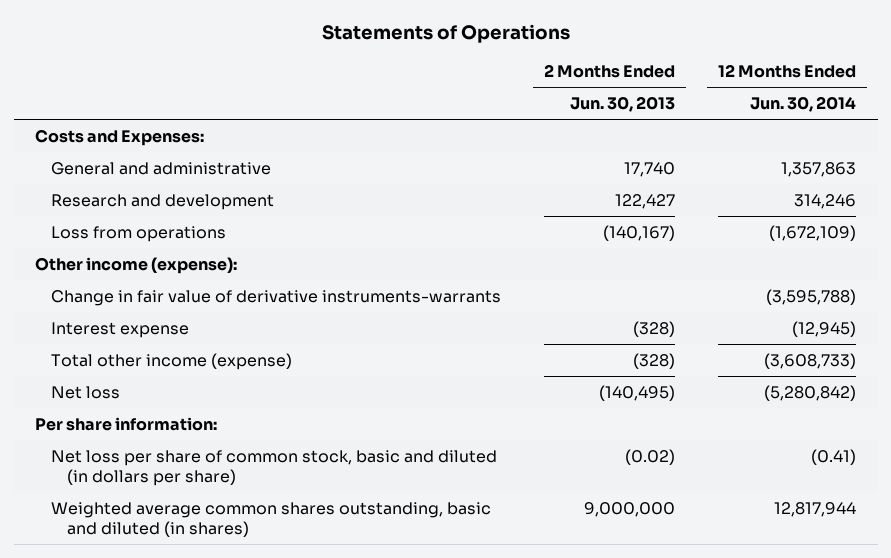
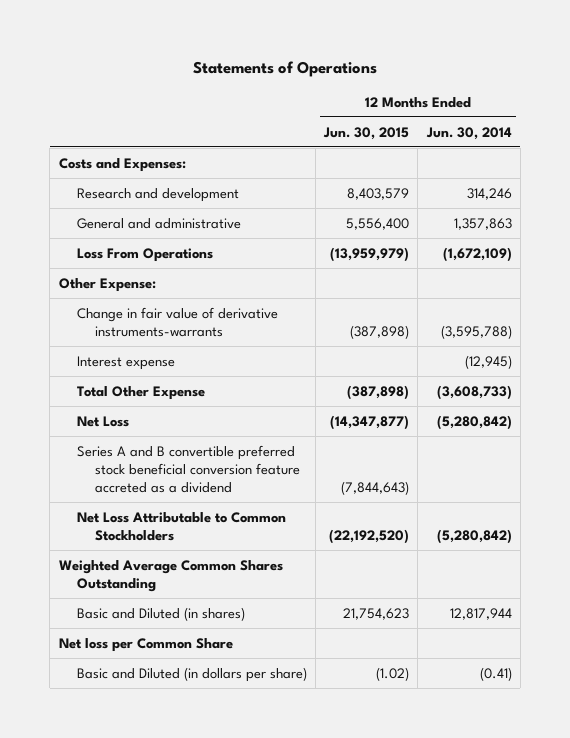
- | 2 Months Ended Jun. 30, 2013 | 12 Months Ended Jun. 30, 2014
+ | 12 Months Ended Jun. 30, 2015 | 12 Months Ended Jun. 30, 2014
- Loss from operations | (140,167) | (1,672,109)
- Other income (expense):
moved down: General and administrative | 5,556,400 | 1,357,863
+ Loss From Operations | (13,959,979) | (1,672,109)
+ Other Expense:
- Total other income (expense) | (328) | (3,608,733)
- Net loss | (140,495) | (5,280,842)
- Per share information:
- Net loss per share of common stock, basic and diluted (in dollars per share) | (0.02) | (0.41)
- Weighted average common shares outstanding, basic and diluted (in shares) | 9,000,000 | 12,817,944
+ Total Other Expense | (387,898) | (3,608,733)
+ Net Loss | (14,347,877) | (5,280,842)
+ Series A and B convertible preferred stock beneficial conversion feature accreted as a dividend | (7,844,643) |
+ Net Loss Attributable to Common Stockholders | (22,192,520) | (5,280,842)
+ Weighted Average Common Shares Outstanding
+ Basic and Diluted (in shares) | 21,754,623 | 12,817,944
+ Net loss per Common Share
+ Basic and Diluted (in dollars per share) | (1.02) | (0.41)

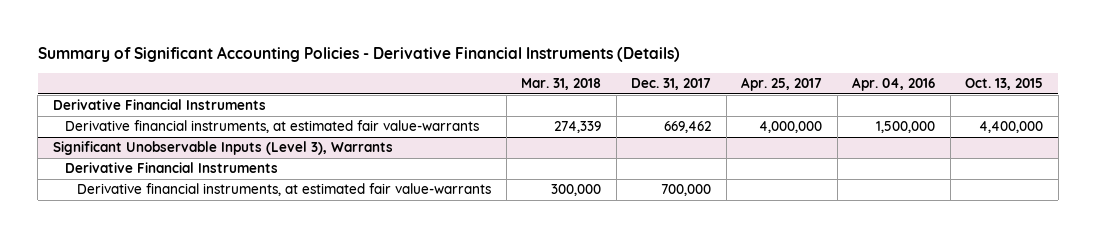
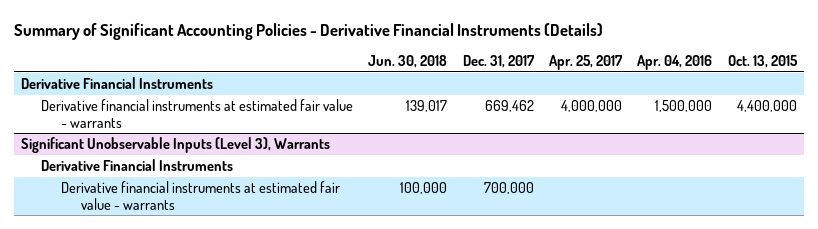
- | Mar. 31, 2018 | Dec. 31, 2017 | Apr. 25, 2017 | Apr. 04, 2016 | Oct. 13, 2015
+ | Jun. 30, 2018 | Dec. 31, 2017 | Apr. 25, 2017 | Apr. 04, 2016 | Oct. 13, 2015
- Derivative financial instruments, at estimated fair value-warrants | 274,339 | 669,462 | 4,000,000 | 1,500,000 | 4,400,000
+ Derivative financial instruments at estimated fair value - warrants | 139,017 | 669,462 | 4,000,000 | 1,500,000 | 4,400,000
@ Significant Unobservable Inputs (Level 3), Warrants
- Derivative financial instruments, at estimated fair value-warrants | 300,000 | 700,000 | | |
+ Derivative financial instruments at estimated fair value - warrants | 100,000 | 700,000 | | |

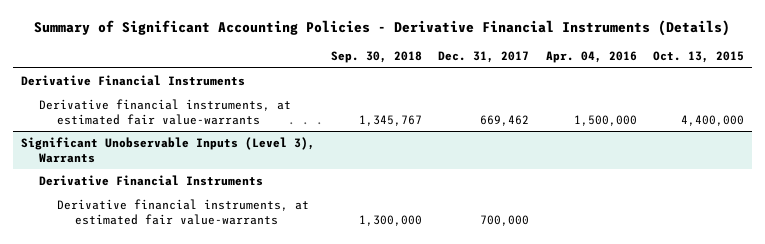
- | Jun. 30, 2018 | Dec. 31, 2017 | Apr. 25, 2017 | Apr. 04, 2016 | Oct. 13, 2015
+ | Sep. 30, 2018 | Dec. 31, 2017 | Apr. 04, 2016 | Oct. 13, 2015
- Derivative financial instruments at estimated fair value - warrants | 139,017 | 669,462 | 4,000,000 | 1,500,000 | 4,400,000
+ Derivative financial instruments, at estimated fair value-warrants | 1,345,767 | 669,462 | 1,500,000 | 4,400,000
@ Significant Unobservable Inputs (Level 3), Warrants
- Derivative financial instruments at estimated fair value - warrants | 100,000 | 700,000 | | |
+ Derivative financial instruments, at estimated fair value-warrants | 1,300,000 | 700,000 | |

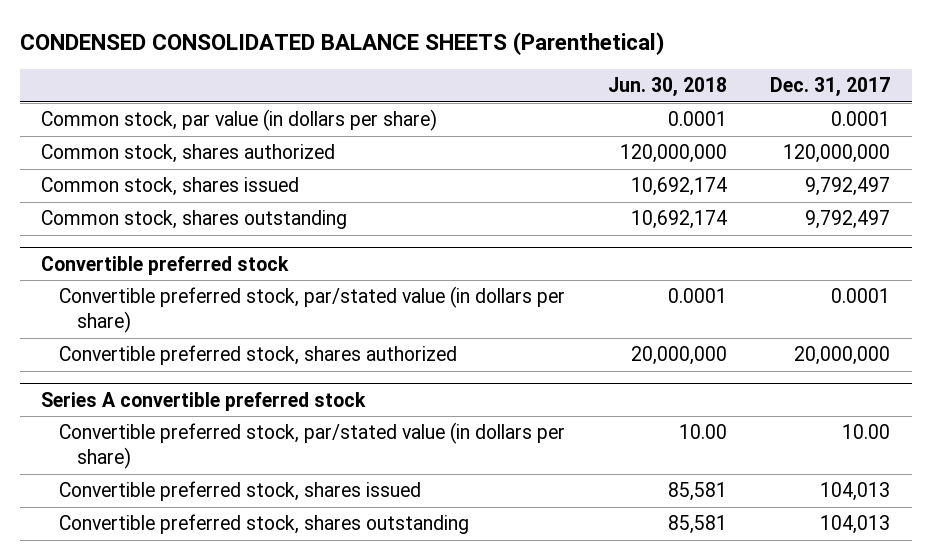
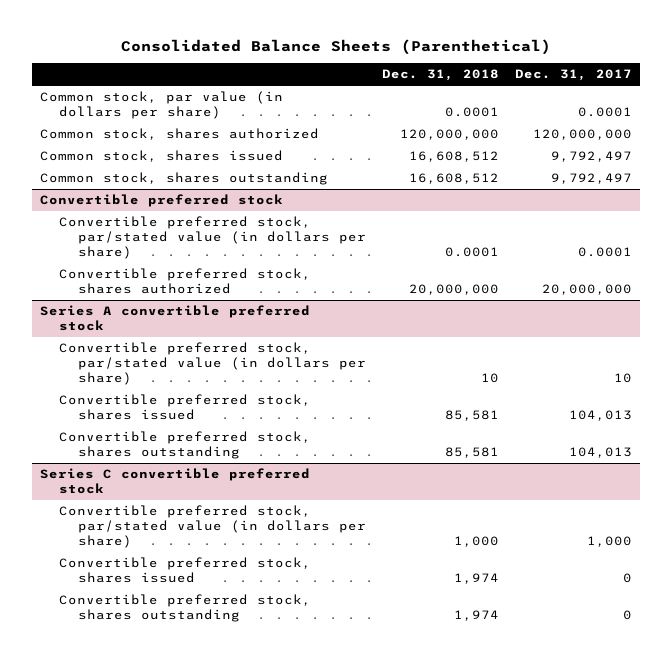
- CONDENSED CONSOLIDATED BALANCE SHEETS (Parenthetical)
+ Consolidated Balance Sheets (Parenthetical)
- | Jun. 30, 2018 | Dec. 31, 2017
+ | Dec. 31, 2018 | Dec. 31, 2017
@ Series A convertible preferred stock
- Convertible preferred stock, par/stated value (in dollars per share) | 10.00 | 10.00
+ Convertible preferred stock, par/stated value (in dollars per share) | 10 | 10
+ Series C convertible preferred stock
+ Convertible preferred stock, par/stated value (in dollars per share) | 1,000 | 1,000
+ Convertible preferred stock, shares issued | 1,974 | 0
+ Convertible preferred stock, shares outstanding | 1,974 | 0

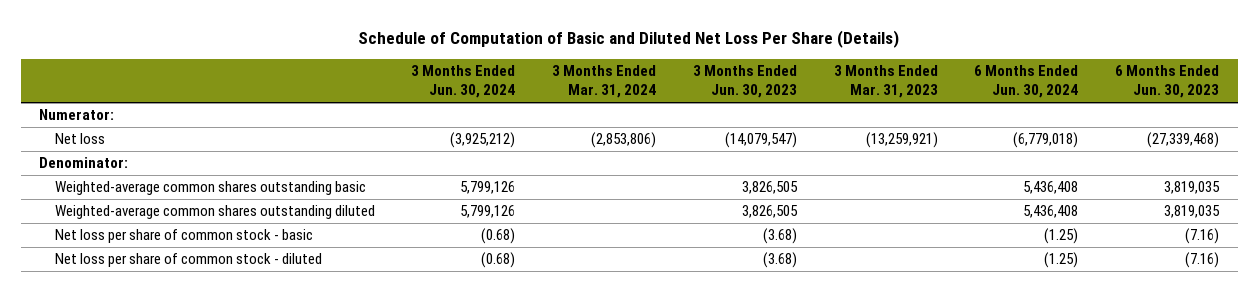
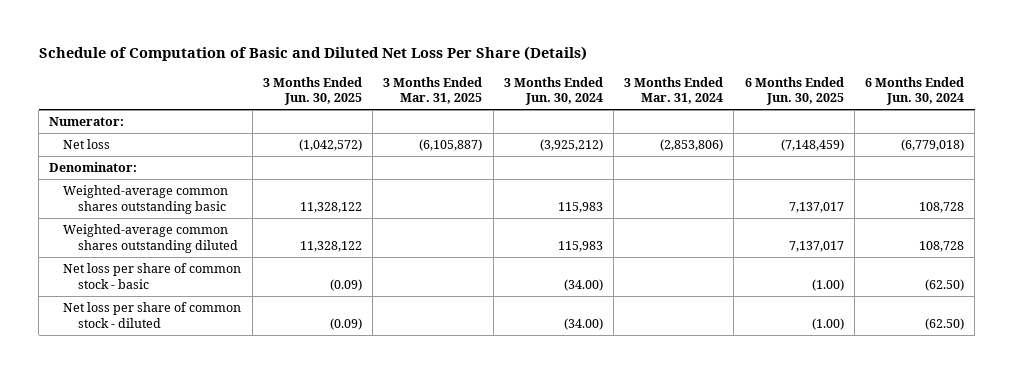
- | 3 Months Ended Jun. 30, 2024 | 3 Months Ended Mar. 31, 2024 | 3 Months Ended Jun. 30, 2023 | 3 Months Ended Mar. 31, 2023 | 6 Months Ended Jun. 30, 2024 | 6 Months Ended Jun. 30, 2023
+ | 3 Months Ended Jun. 30, 2025 | 3 Months Ended Mar. 31, 2025 | 3 Months Ended Jun. 30, 2024 | 3 Months Ended Mar. 31, 2024 | 6 Months Ended Jun. 30, 2025 | 6 Months Ended Jun. 30, 2024
- Weighted-average common shares outstanding basic | 5,799,126 | | 3,826,505 | | 5,436,408 | 3,819,035
- Weighted-average common shares outstanding diluted | 5,799,126 | | 3,826,505 | | 5,436,408 | 3,819,035
- Net loss per share of common stock - basic | (0.68) | | (3.68) | | (1.25) | (7.16)
- Net loss per share of common stock - diluted | (0.68) | | (3.68) | | (1.25) | (7.16)
+ Weighted-average common shares outstanding basic | 11,328,122 | | 115,983 | | 7,137,017 | 108,728
+ Weighted-average common shares outstanding diluted | 11,328,122 | | 115,983 | | 7,137,017 | 108,728
+ Net loss per share of common stock - basic | (0.09) | | (34.00) | | (1.00) | (62.50)
+ Net loss per share of common stock - diluted | (0.09) | | (34.00) | | (1.00) | (62.50)

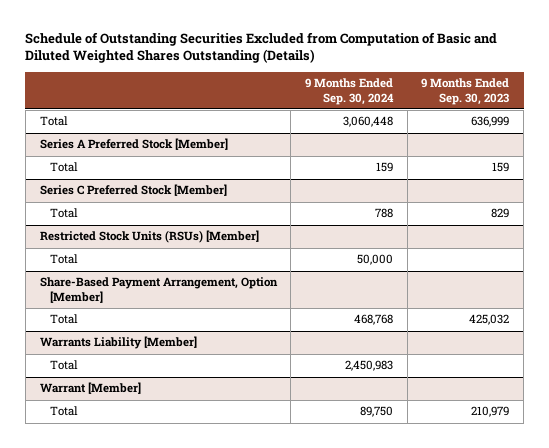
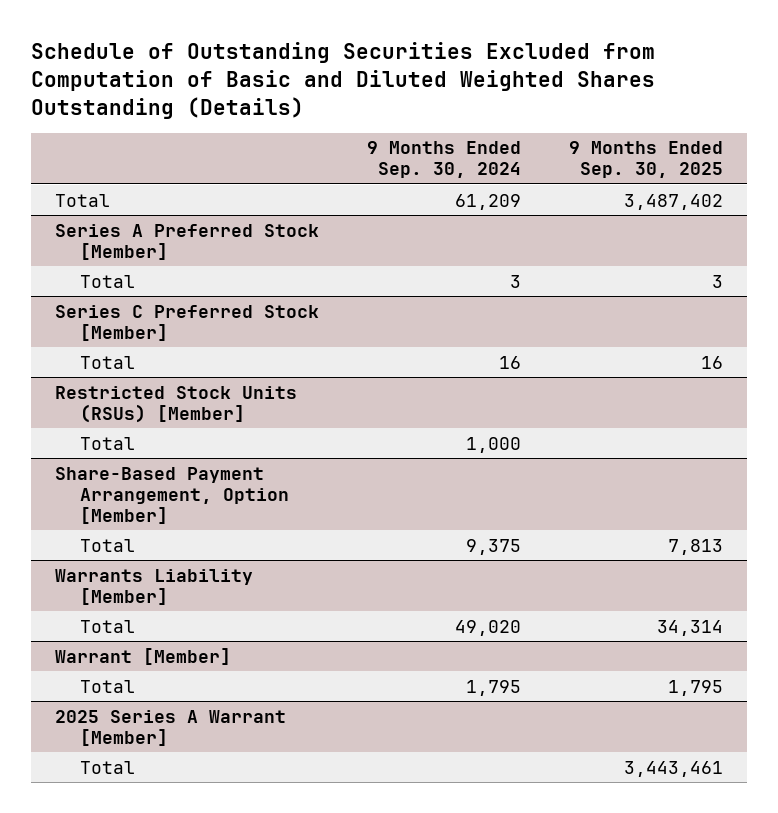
- | 9 Months Ended Sep. 30, 2024 | 9 Months Ended Sep. 30, 2023
+ | 9 Months Ended Sep. 30, 2024 | 9 Months Ended Sep. 30, 2025
- Total | 3,060,448 | 636,999
+ Total | 61,209 | 3,487,402
@ Series A Preferred Stock [Member]
- Total | 159 | 159
+ Total | 3 | 3
@ Series C Preferred Stock [Member]
- Total | 788 | 829
+ Total | 16 | 16
@ Restricted Stock Units (RSUs) [Member]
- Total | 50,000 |
+ Total | 1,000 |
@ Share-Based Payment Arrangement, Option [Member]
- Total | 468,768 | 425,032
+ Total | 9,375 | 7,813
@ Warrants Liability [Member]
- Total | 2,450,983 |
+ Total | 49,020 | 34,314
@ Warrant [Member]
- Total | 89,750 | 210,979
+ Total | 1,795 | 1,795
+ 2025 Series A Warrant [Member]
+ Total | | 3,443,461

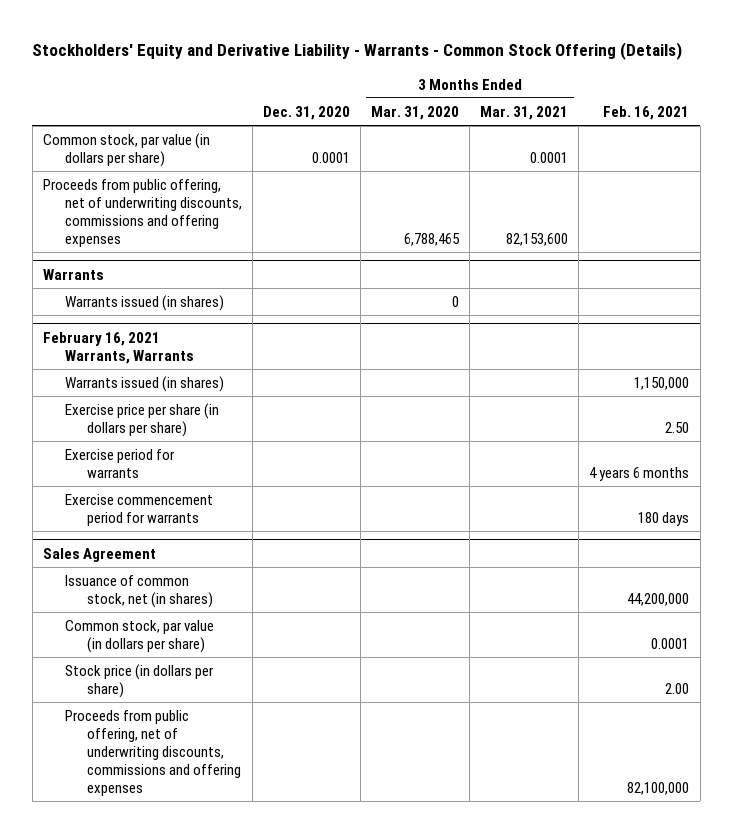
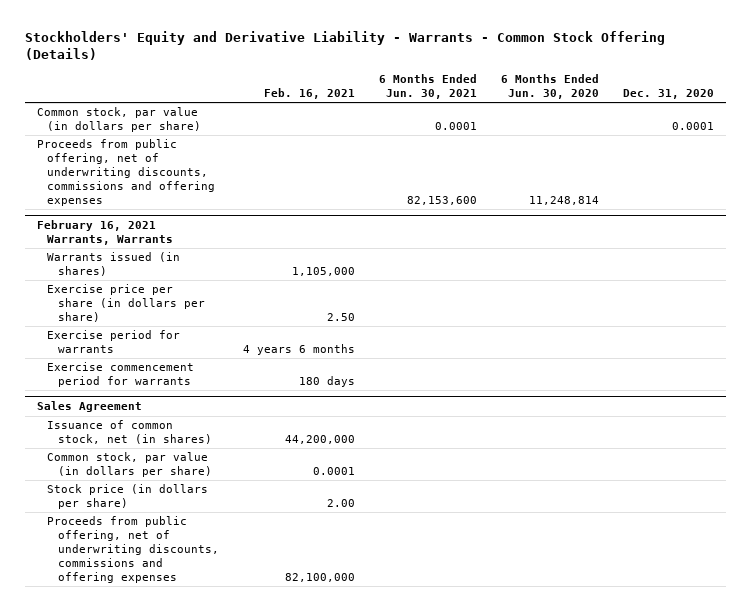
- | Dec. 31, 2020 | 3 Months Ended Mar. 31, 2020 | 3 Months Ended Mar. 31, 2021 | Feb. 16, 2021
+ | Feb. 16, 2021 | 6 Months Ended Jun. 30, 2021 | 6 Months Ended Jun. 30, 2020 | Dec. 31, 2020
- Warrants
- Warrants issued (in shares) | | 0 | |
@ February 16, 2021 Warrants, Warrants
- Warrants issued (in shares) | | | | 1,150,000
+ Warrants issued (in shares) | 1,105,000 | | |

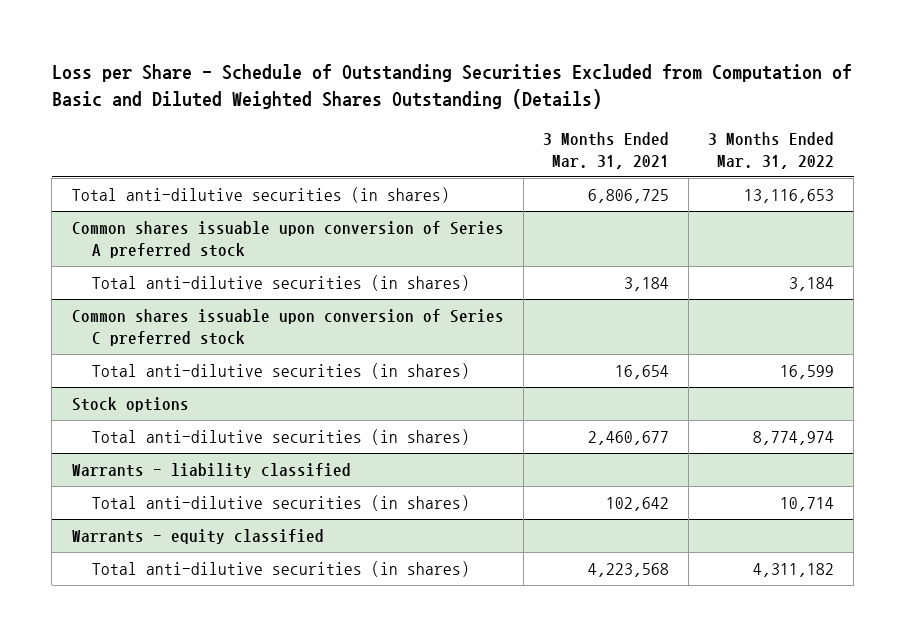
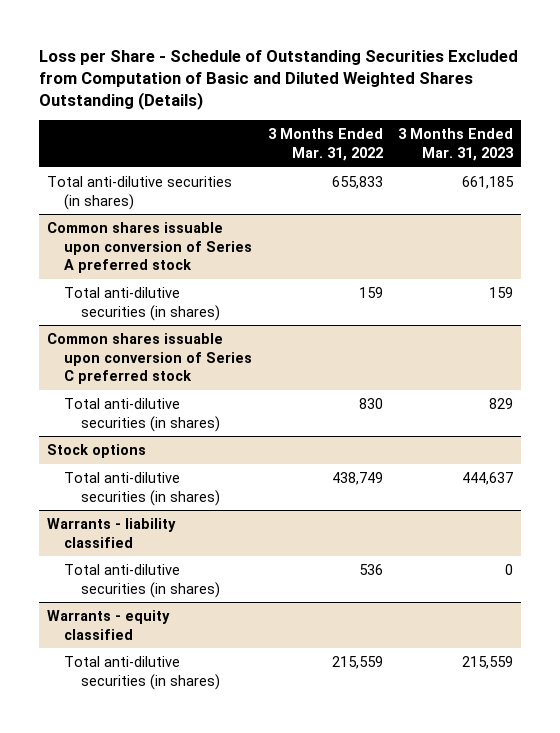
- | 3 Months Ended Mar. 31, 2021 | 3 Months Ended Mar. 31, 2022
+ | 3 Months Ended Mar. 31, 2022 | 3 Months Ended Mar. 31, 2023
- Total anti-dilutive securities (in shares) | 6,806,725 | 13,116,653
+ Total anti-dilutive securities (in shares) | 655,833 | 661,185
@ Common shares issuable upon conversion of Series A preferred stock
- Total anti-dilutive securities (in shares) | 3,184 | 3,184
+ Total anti-dilutive securities (in shares) | 159 | 159
@ Common shares issuable upon conversion of Series C preferred stock
- Total anti-dilutive securities (in shares) | 16,654 | 16,599
+ Total anti-dilutive securities (in shares) | 830 | 829
@ Stock options
- Total anti-dilutive securities (in shares) | 2,460,677 | 8,774,974
+ Total anti-dilutive securities (in shares) | 438,749 | 444,637
@ Warrants - liability classified
- Total anti-dilutive securities (in shares) | 102,642 | 10,714
+ Total anti-dilutive securities (in shares) | 536 | 0
@ Warrants - equity classified
- Total anti-dilutive securities (in shares) | 4,223,568 | 4,311,182
+ Total anti-dilutive securities (in shares) | 215,559 | 215,559

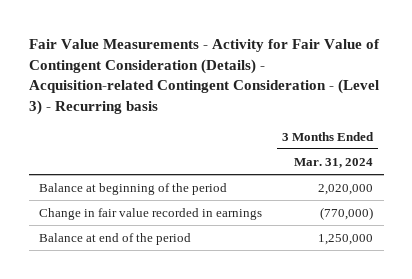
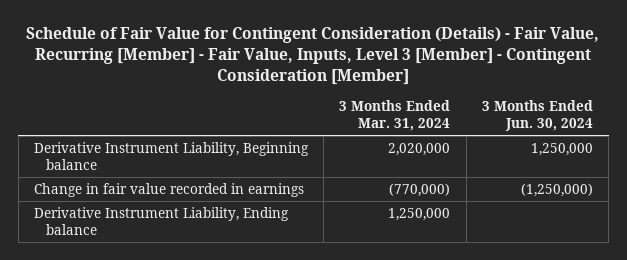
- Fair Value Measurements - Activity for Fair Value of Contingent Consideration (Details) - Acquisition-related Contingent Consideration - (Level 3) - Recurring basis
+ Schedule of Fair Value for Contingent Consideration (Details) - Fair Value, Recurring [Member] - Fair Value, Inputs, Level 3 [Member] - Contingent Consideration [Member]
- | 3 Months Ended Mar. 31, 2024
+ | 3 Months Ended Mar. 31, 2024 | 3 Months Ended Jun. 30, 2024
- Balance at beginning of the period | 2,020,000
+ Derivative Instrument Liability, Beginning balance | 2,020,000 | 1,250,000
- Balance at end of the period | 1,250,000
+ Derivative Instrument Liability, Ending balance | 1,250,000 |

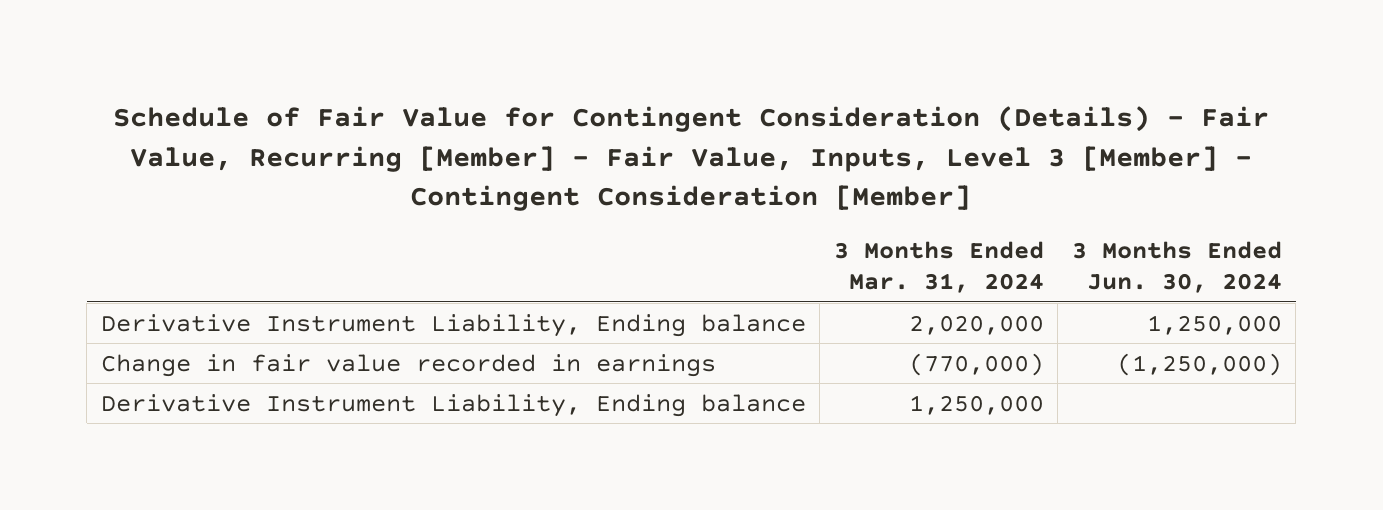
- Derivative Instrument Liability, Beginning balance | 2,020,000 | 1,250,000
+ Derivative Instrument Liability, Ending balance | 2,020,000 | 1,250,000

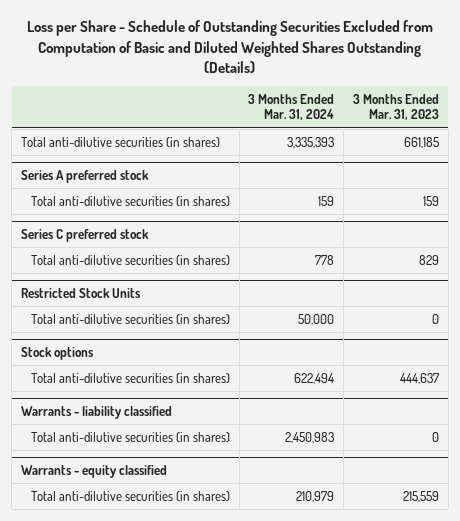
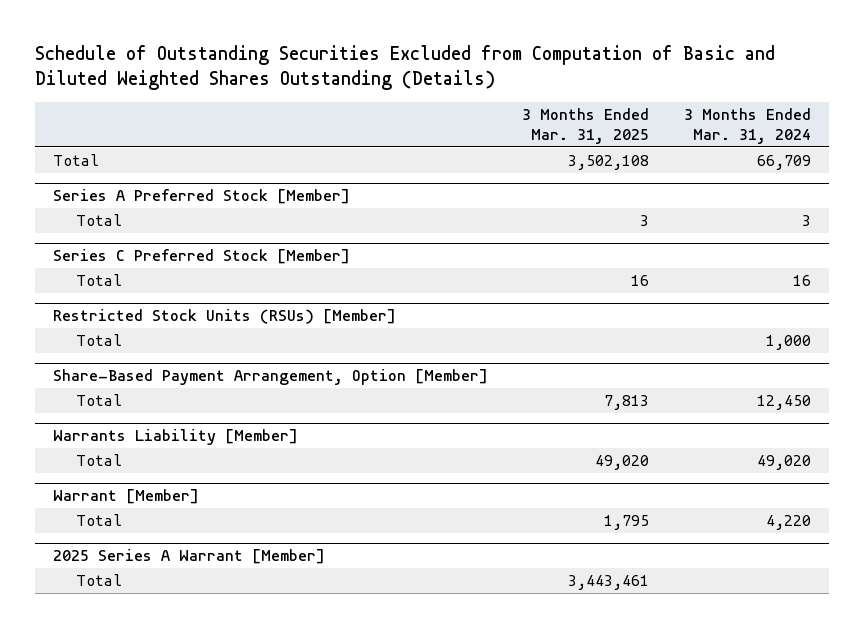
- Loss per Share - Schedule of Outstanding Securities Excluded from Computation of Basic and Diluted Weighted Shares Outstanding (Details)
+ Schedule of Outstanding Securities Excluded from Computation of Basic and Diluted Weighted Shares Outstanding (Details)
- | 3 Months Ended Mar. 31, 2024 | 3 Months Ended Mar. 31, 2023
+ | 3 Months Ended Mar. 31, 2025 | 3 Months Ended Mar. 31, 2024
- Total anti-dilutive securities (in shares) | 3,335,393 | 661,185
- Series A preferred stock
- Total anti-dilutive securities (in shares) | 159 | 159
- Series C preferred stock
- Total anti-dilutive securities (in shares) | 778 | 829
- Restricted Stock Units
- Total anti-dilutive securities (in shares) | 50,000 | 0
- Stock options
- Total anti-dilutive securities (in shares) | 622,494 | 444,637
- Warrants - liability classified
- Total anti-dilutive securities (in shares) | 2,450,983 | 0
- Warrants - equity classified
- Total anti-dilutive securities (in shares) | 210,979 | 215,559
+ Total | 3,502,108 | 66,709
+ Series A Preferred Stock [Member]
+ Total | 3 | 3
+ Series C Preferred Stock [Member]
+ Total | 16 | 16
+ Restricted Stock Units (RSUs) [Member]
+ Total | | 1,000
+ Share-Based Payment Arrangement, Option [Member]
+ Total | 7,813 | 12,450
+ Warrants Liability [Member]
+ Total | 49,020 | 49,020
+ Warrant [Member]
+ Total | 1,795 | 4,220
+ 2025 Series A Warrant [Member]
+ Total | 3,443,461 |

